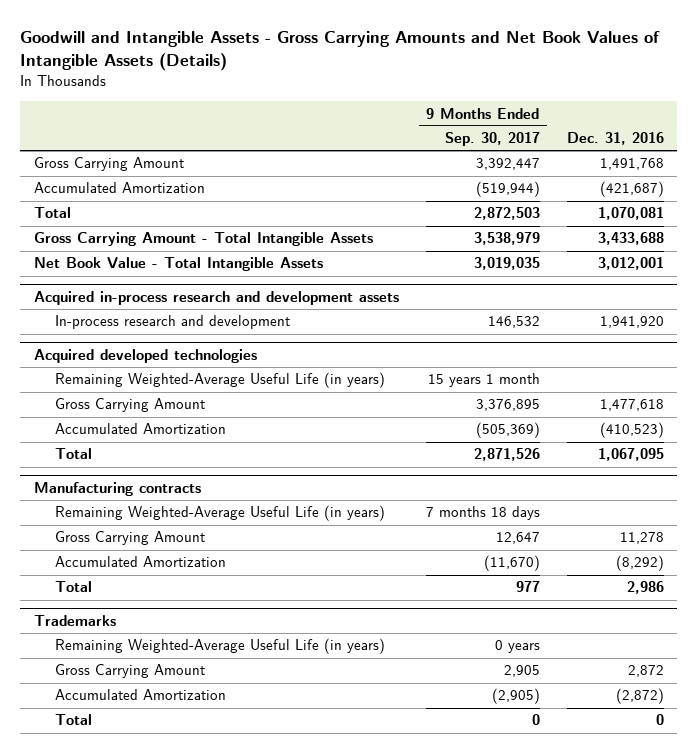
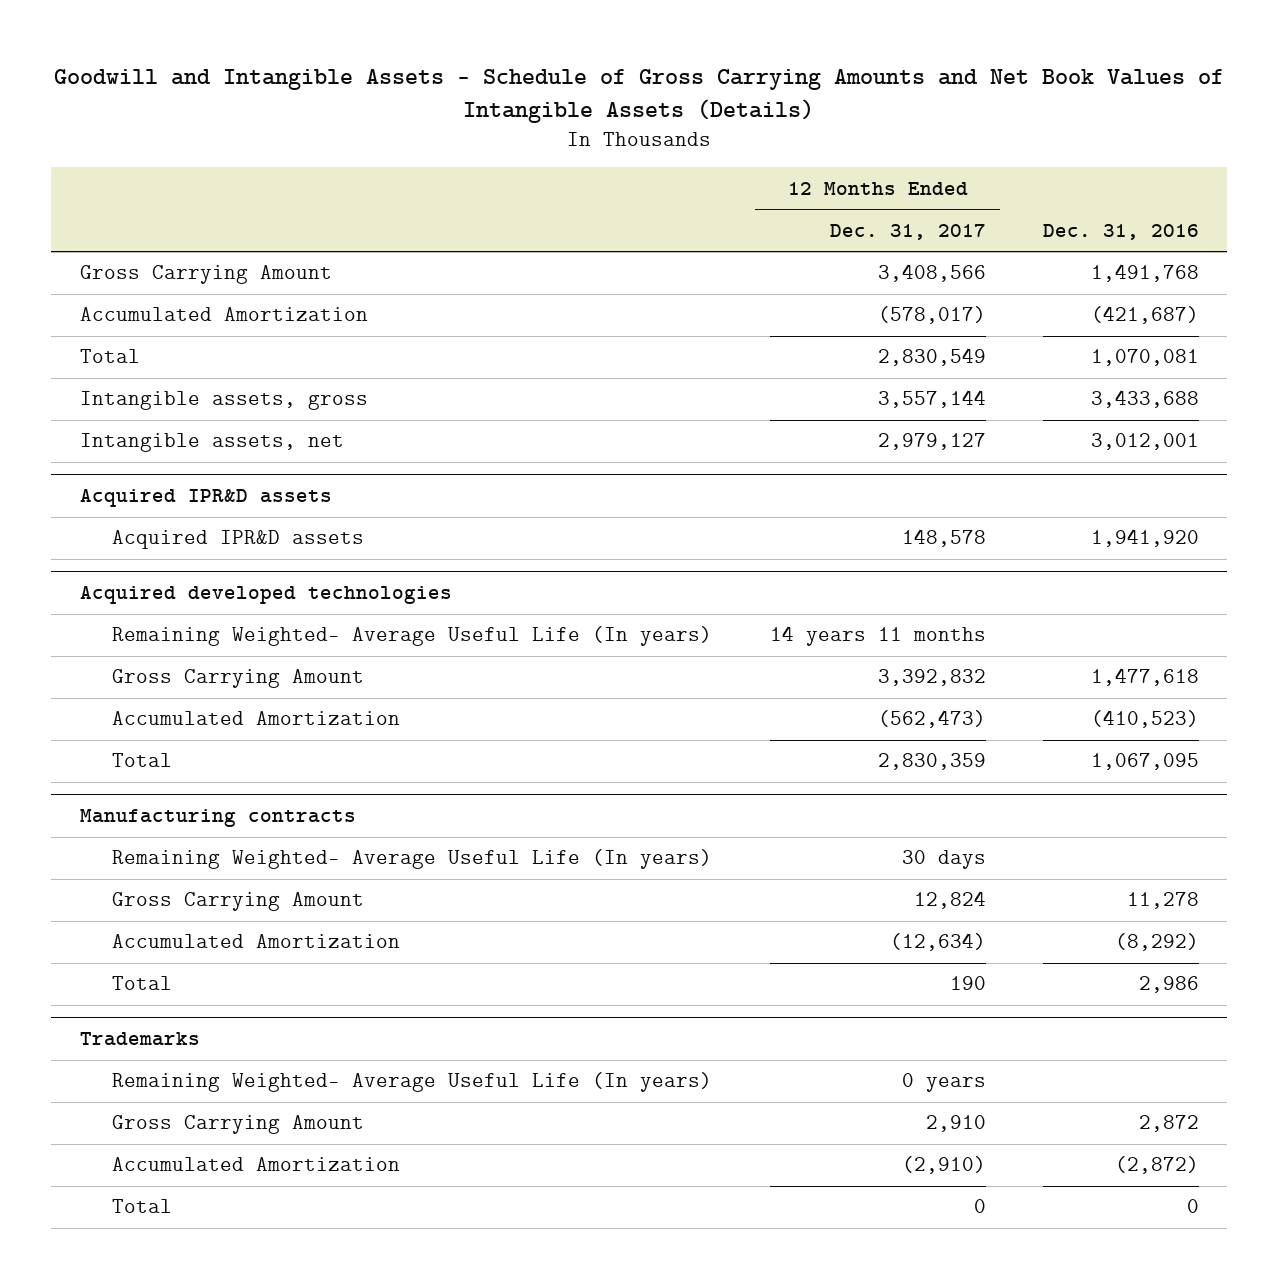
- Goodwill and Intangible Assets - Gross Carrying Amounts and Net Book Values of Intangible Assets (Details)
+ Goodwill and Intangible Assets - Schedule of Gross Carrying Amounts and Net Book Values of Intangible Assets (Details)
- | 9 Months Ended Sep. 30, 2017 | Dec. 31, 2016
+ | 12 Months Ended Dec. 31, 2017 | Dec. 31, 2016
- Gross Carrying Amount - Total Intangible Assets | 3,538,979 | 3,433,688
- Net Book Value - Total Intangible Assets | 3,019,035 | 3,012,001
- Acquired in-process research and development assets
- In-process research and development | 146,532 | 1,941,920
+ Intangible assets, gross | 3,557,144 | 3,433,688
+ Intangible assets, net | 2,979,127 | 3,012,001
+ Acquired IPR&D assets
+ Acquired IPR&D assets | 148,578 | 1,941,920
@ Acquired developed technologies
- Remaining Weighted-Average Useful Life (in years) | 15 years 1 month |
+ Remaining Weighted- Average Useful Life (In years) | 14 years 11 months |
@ Manufacturing contracts
- Remaining Weighted-Average Useful Life (in years) | 7 months 18 days |
+ Remaining Weighted- Average Useful Life (In years) | 30 days |
@ Trademarks
- Remaining Weighted-Average Useful Life (in years) | 0 years |
+ Remaining Weighted- Average Useful Life (In years) | 0 years |

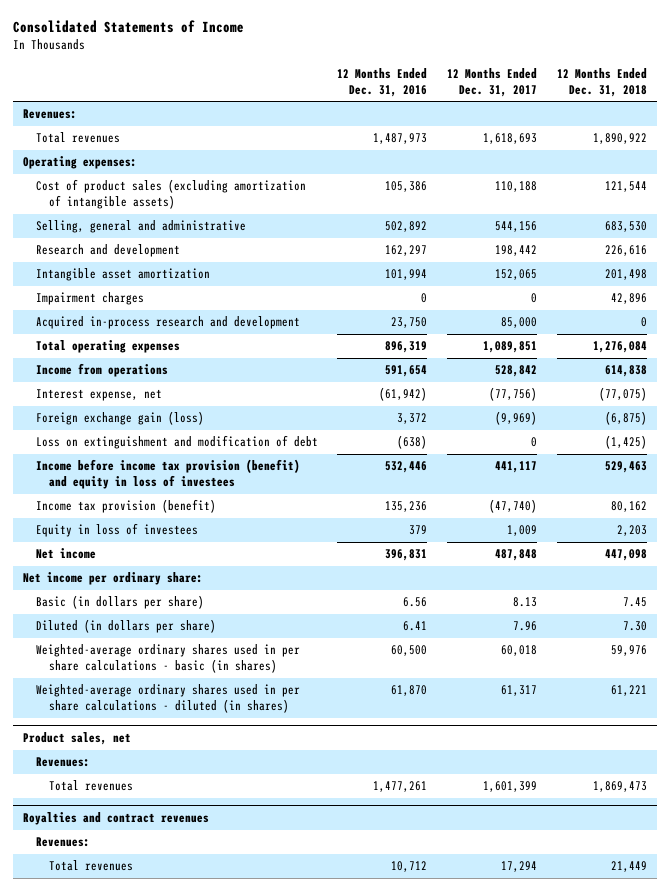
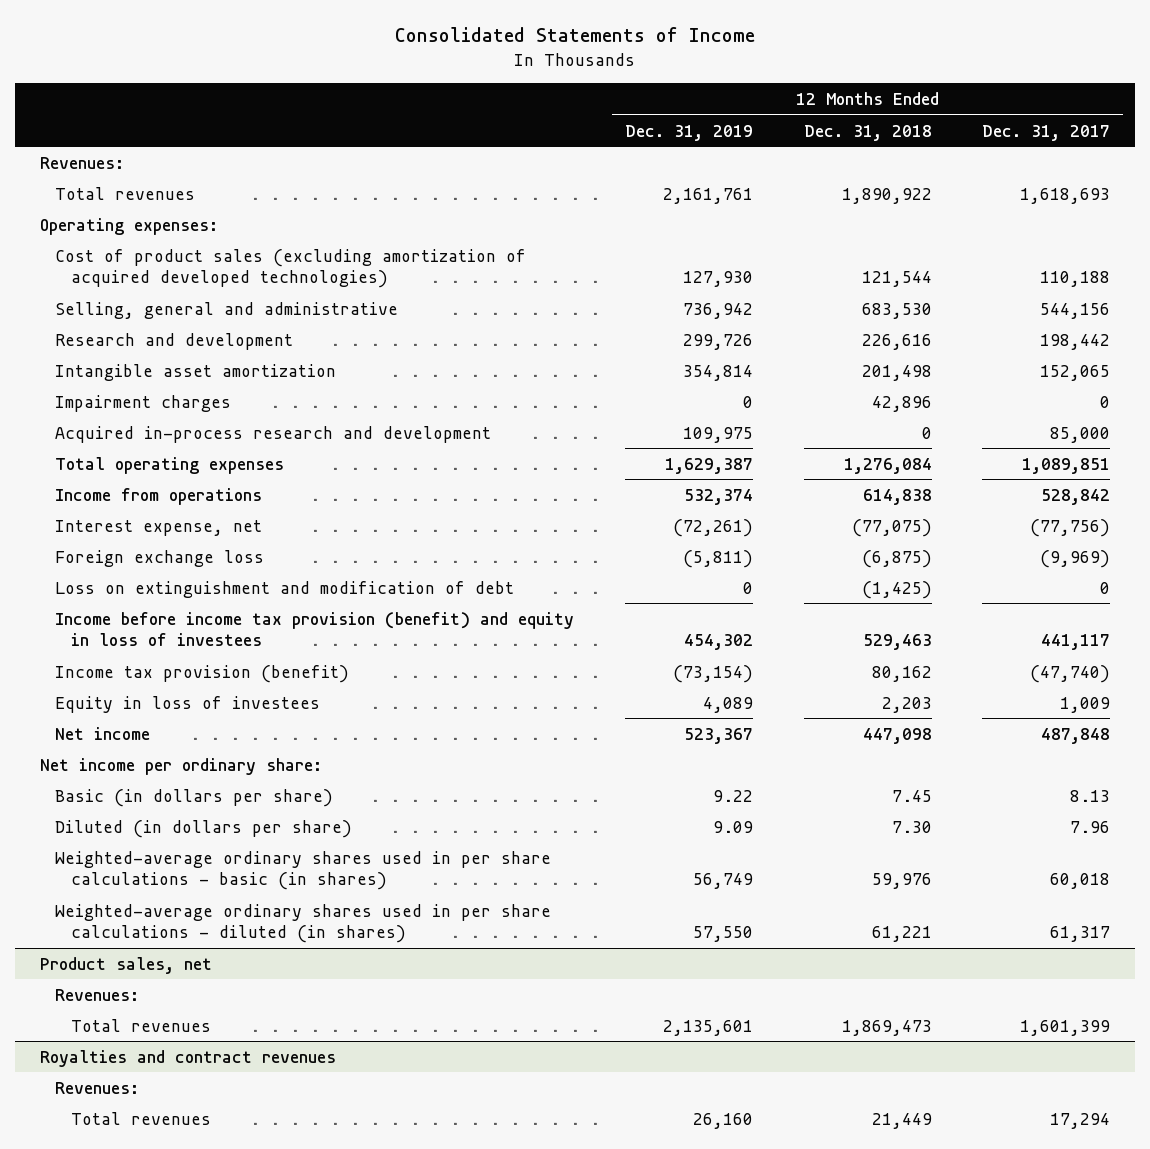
- | 12 Months Ended Dec. 31, 2016 | 12 Months Ended Dec. 31, 2017 | 12 Months Ended Dec. 31, 2018
+ | 12 Months Ended Dec. 31, 2019 | 12 Months Ended Dec. 31, 2018 | 12 Months Ended Dec. 31, 2017
- Cost of product sales (excluding amortization of intangible assets) | 105,386 | 110,188 | 121,544
+ Cost of product sales (excluding amortization of acquired developed technologies) | 127,930 | 121,544 | 110,188
- Foreign exchange gain (loss) | 3,372 | (9,969) | (6,875)
+ Foreign exchange loss | (5,811) | (6,875) | (9,969)

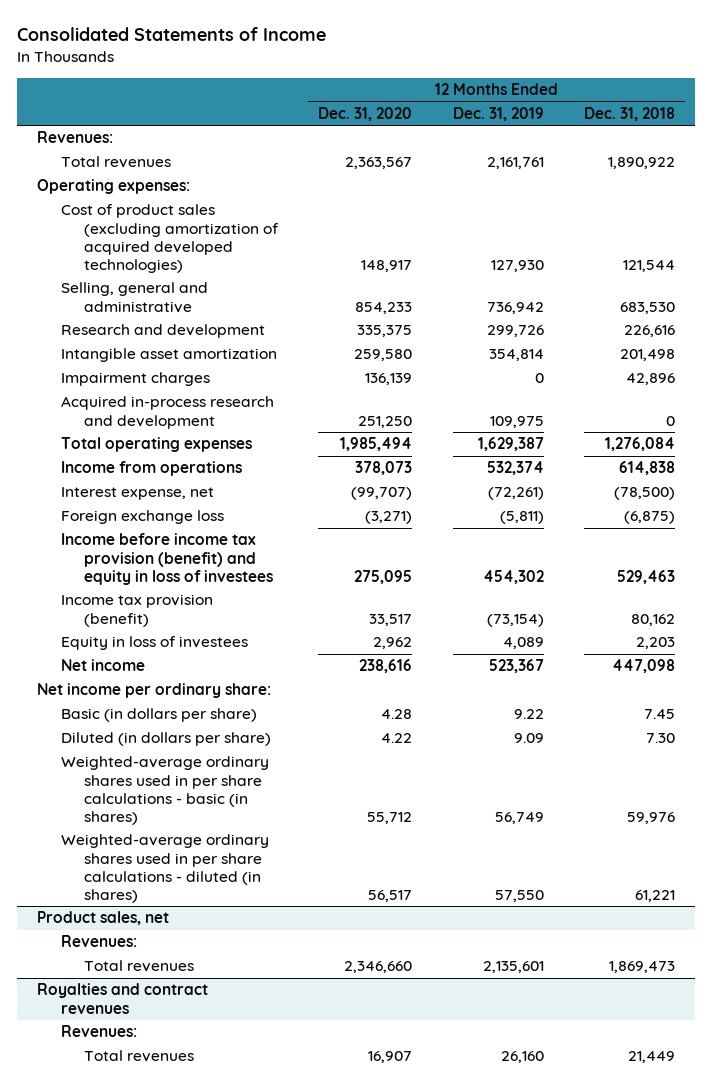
- | 12 Months Ended Dec. 31, 2019 | 12 Months Ended Dec. 31, 2018 | 12 Months Ended Dec. 31, 2017
+ | 12 Months Ended Dec. 31, 2020 | 12 Months Ended Dec. 31, 2019 | 12 Months Ended Dec. 31, 2018
- Interest expense, net | (72,261) | (77,075) | (77,756)
+ Interest expense, net | (99,707) | (72,261) | (78,500)
- Loss on extinguishment and modification of debt | 0 | (1,425) | 0

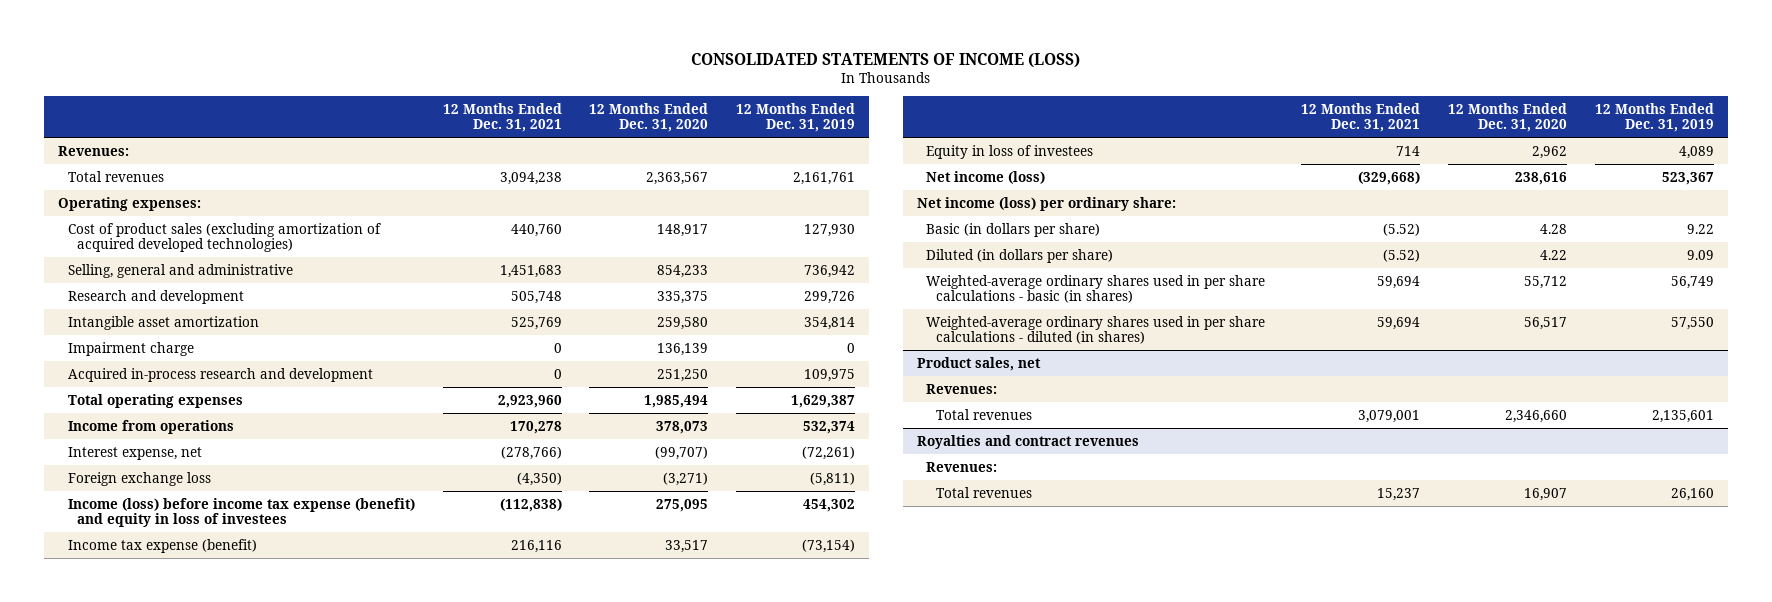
- Consolidated Statements of Income
+ CONSOLIDATED STATEMENTS OF INCOME (LOSS)
- | 12 Months Ended Dec. 31, 2020 | 12 Months Ended Dec. 31, 2019 | 12 Months Ended Dec. 31, 2018
+ | 12 Months Ended Dec. 31, 2021 | 12 Months Ended Dec. 31, 2020 | 12 Months Ended Dec. 31, 2019
- Impairment charges | 136,139 | 0 | 42,896
+ Impairment charge | 0 | 136,139 | 0
- Income before income tax provision (benefit) and equity in loss of investees | 275,095 | 454,302 | 529,463
- Income tax provision (benefit) | 33,517 | (73,154) | 80,162
+ Income (loss) before income tax expense (benefit) and equity in loss of investees | (112,838) | 275,095 | 454,302
+ Income tax expense (benefit) | 216,116 | 33,517 | (73,154)
- Net income | 238,616 | 523,367 | 447,098
- Net income per ordinary share:
+ Net income (loss) | (329,668) | 238,616 | 523,367
+ Net income (loss) per ordinary share:

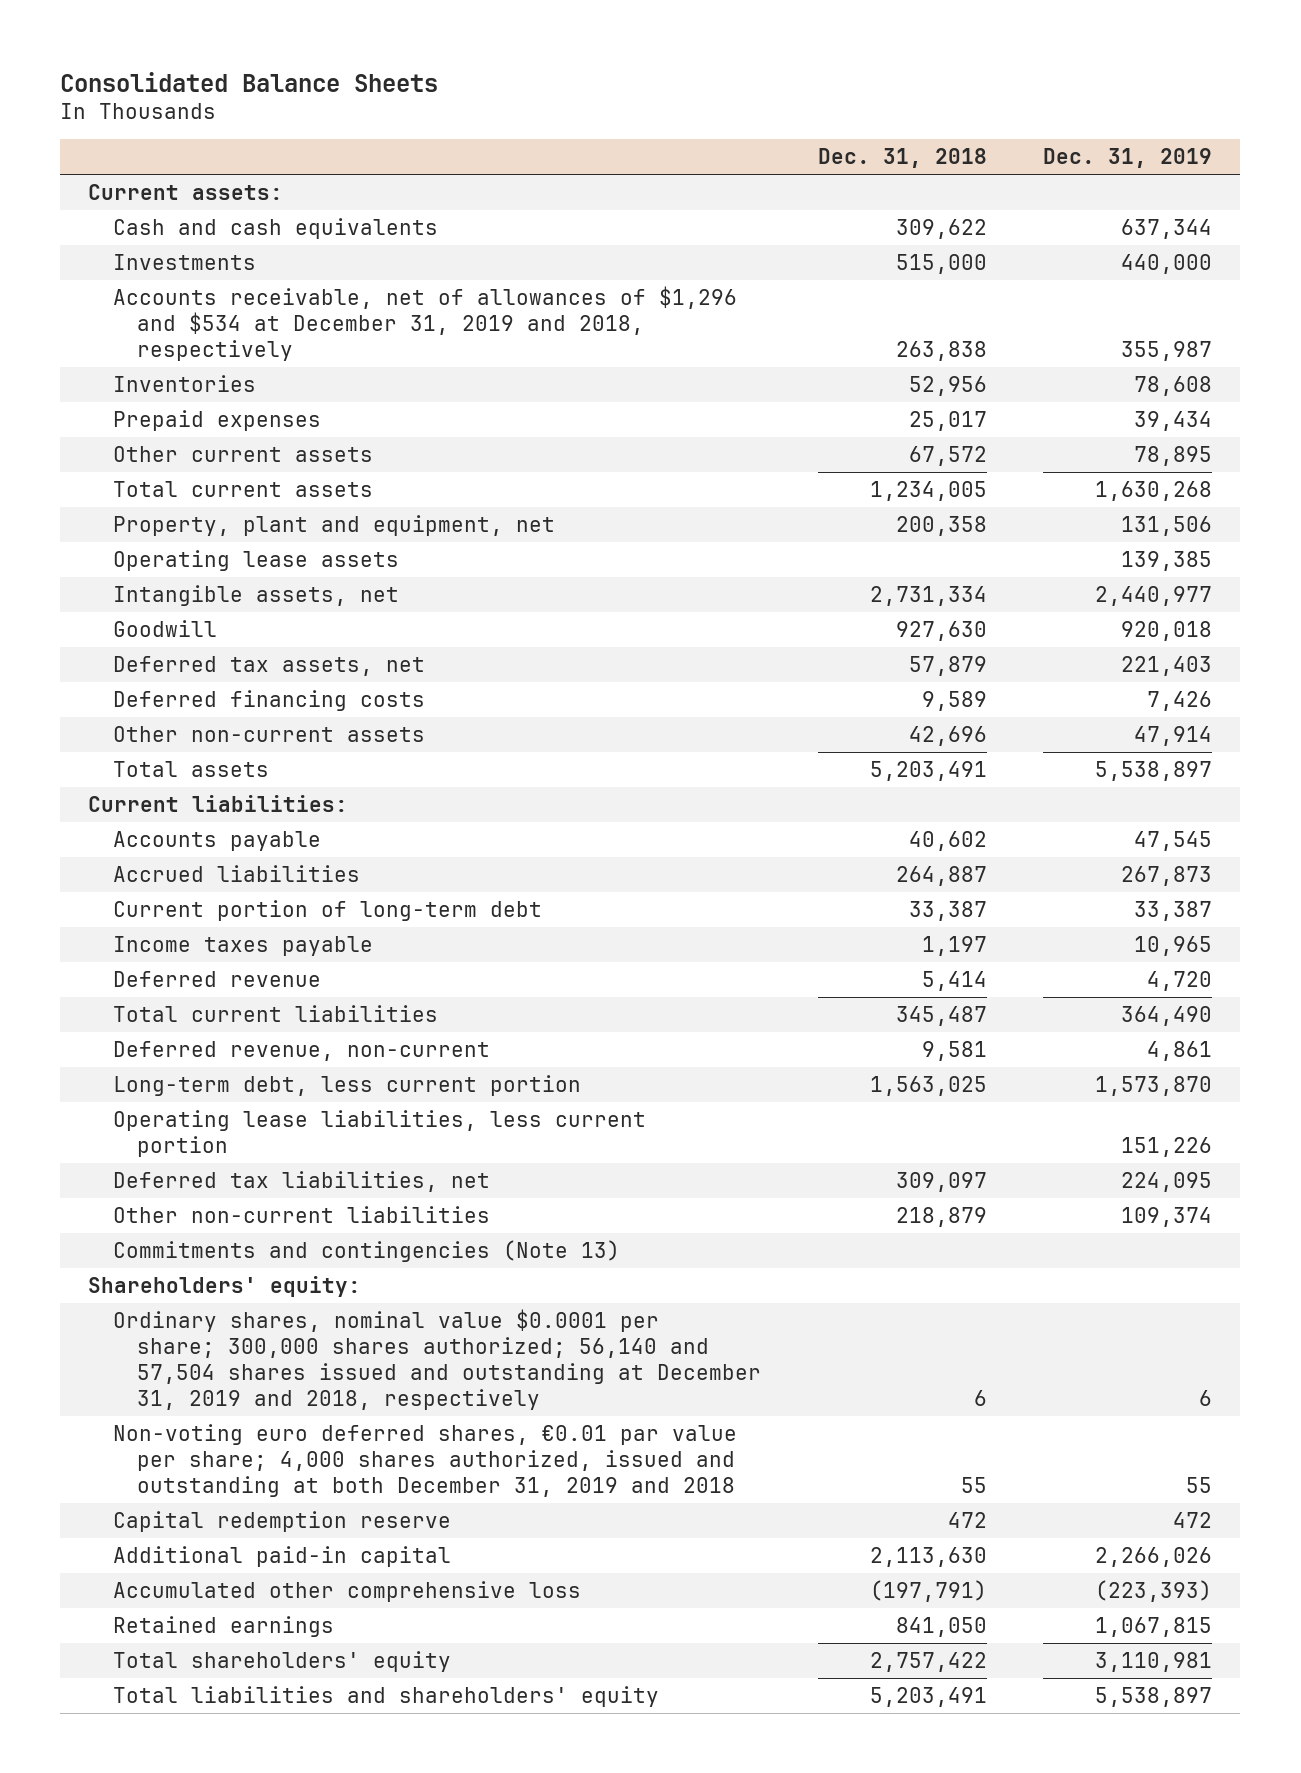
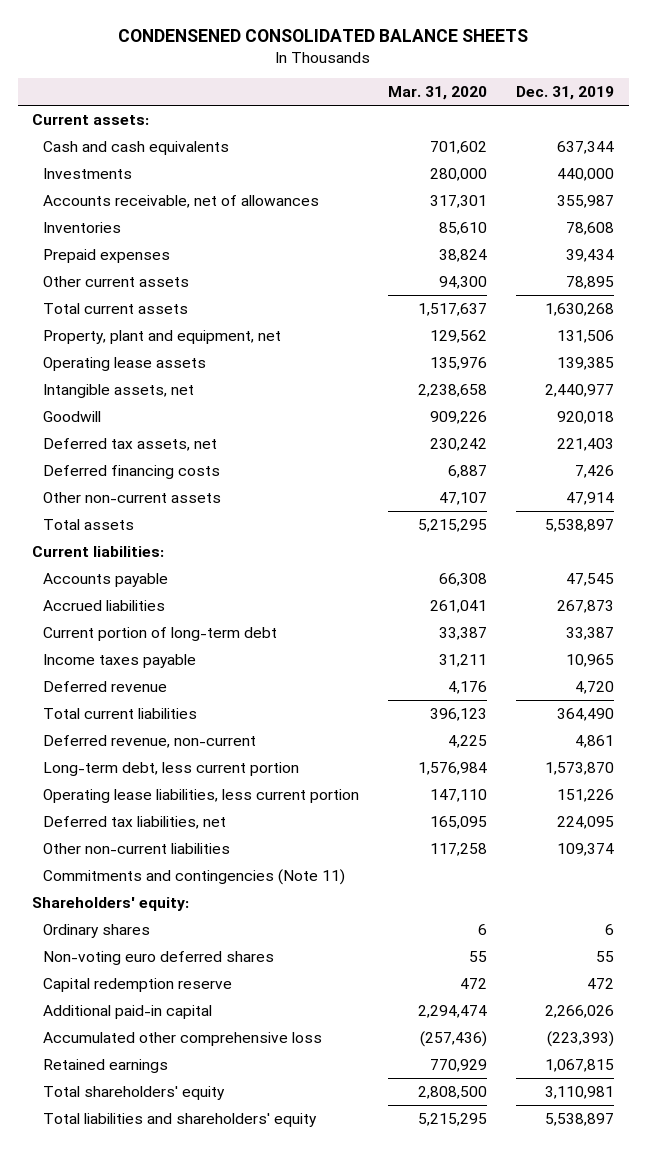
- Consolidated Balance Sheets
+ CONDENSENED CONSOLIDATED BALANCE SHEETS
- | Dec. 31, 2018 | Dec. 31, 2019
+ | Mar. 31, 2020 | Dec. 31, 2019
- Accounts receivable, net of allowances of $1,296 and $534 at December 31, 2019 and 2018, respectively | 263,838 | 355,987
+ Accounts receivable, net of allowances | 317,301 | 355,987
- Commitments and contingencies (Note 13)
+ Commitments and contingencies (Note 11)
- Ordinary shares, nominal value $0.0001 per share; 300,000 shares authorized; 56,140 and 57,504 shares issued and outstanding at December 31, 2019 and 2018, respectively | 6 | 6
- Non-voting euro deferred shares, €0.01 par value per share; 4,000 shares authorized, issued and outstanding at both December 31, 2019 and 2018 | 55 | 55
+ Ordinary shares | 6 | 6
+ Non-voting euro deferred shares | 55 | 55

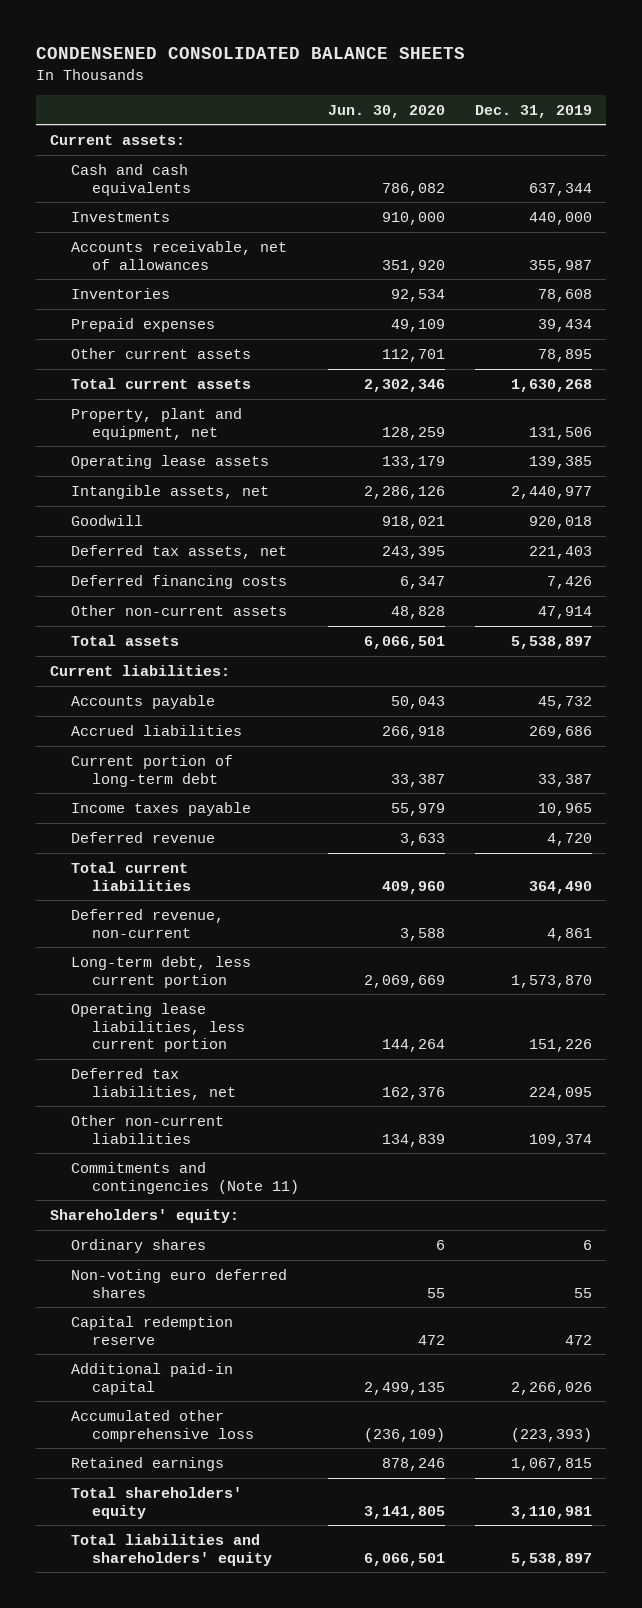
- | Mar. 31, 2020 | Dec. 31, 2019
+ | Jun. 30, 2020 | Dec. 31, 2019
- Accounts payable | 66,308 | 47,545
- Accrued liabilities | 261,041 | 267,873
+ Accounts payable | 50,043 | 45,732
+ Accrued liabilities | 266,918 | 269,686

